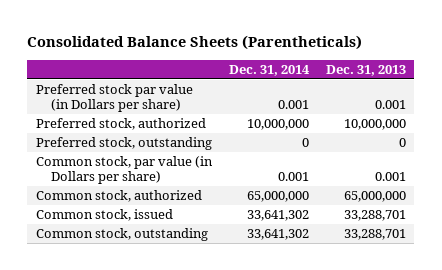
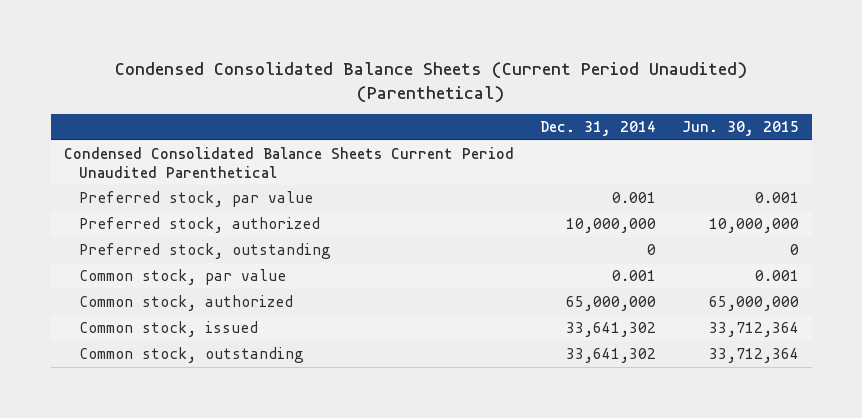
- Consolidated Balance Sheets (Parentheticals)
+ Condensed Consolidated Balance Sheets (Current Period Unaudited) (Parenthetical)
- | Dec. 31, 2014 | Dec. 31, 2013
+ | Dec. 31, 2014 | Jun. 30, 2015
- Preferred stock par value (in Dollars per share) | 0.001 | 0.001
+ Condensed Consolidated Balance Sheets Current Period Unaudited Parenthetical
+ Preferred stock, par value | 0.001 | 0.001
- Common stock, par value (in Dollars per share) | 0.001 | 0.001
+ Common stock, par value | 0.001 | 0.001

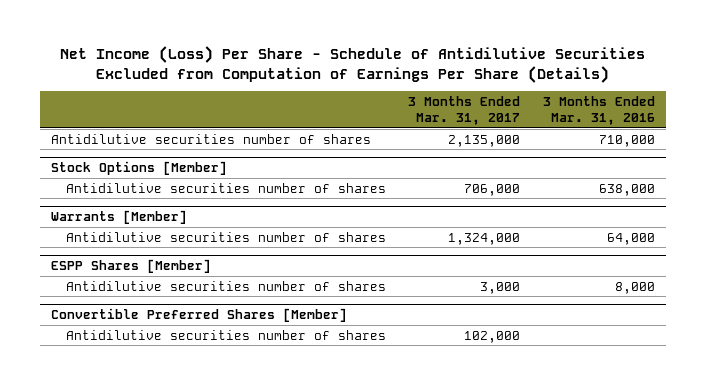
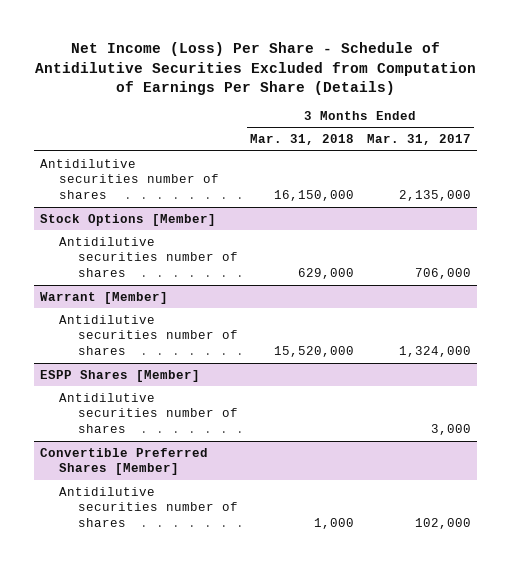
- | 3 Months Ended Mar. 31, 2017 | 3 Months Ended Mar. 31, 2016
+ | 3 Months Ended Mar. 31, 2018 | 3 Months Ended Mar. 31, 2017
- Warrants [Member]
+ Warrant [Member]

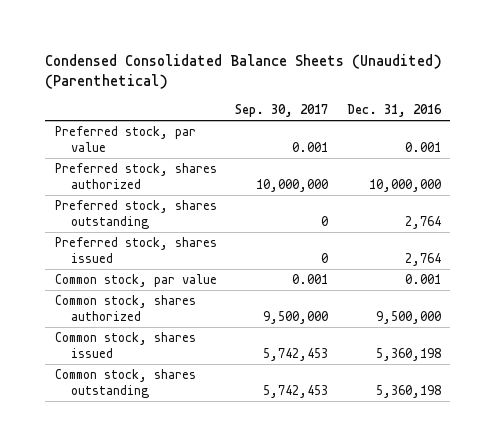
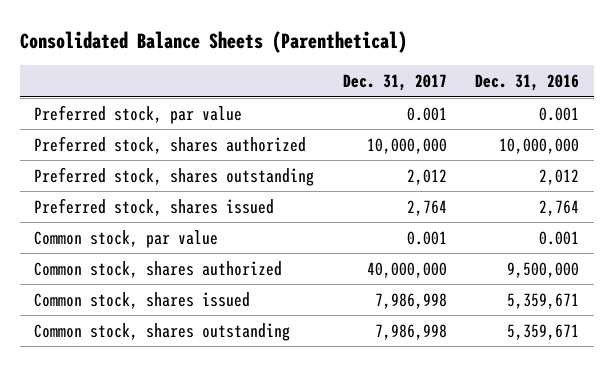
- Condensed Consolidated Balance Sheets (Unaudited) (Parenthetical)
+ Consolidated Balance Sheets (Parenthetical)
- | Sep. 30, 2017 | Dec. 31, 2016
+ | Dec. 31, 2017 | Dec. 31, 2016
- Preferred stock, shares outstanding | 0 | 2,764
+ Preferred stock, shares outstanding | 2,012 | 2,012
- Common stock, shares issued | 5,742,453 | 5,360,198
- Common stock, shares outstanding | 5,742,453 | 5,360,198
+ Common stock, shares issued | 7,986,998 | 5,359,671
+ Common stock, shares outstanding | 7,986,998 | 5,359,671

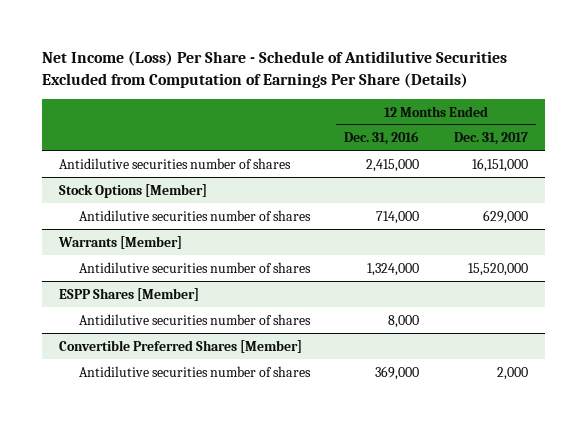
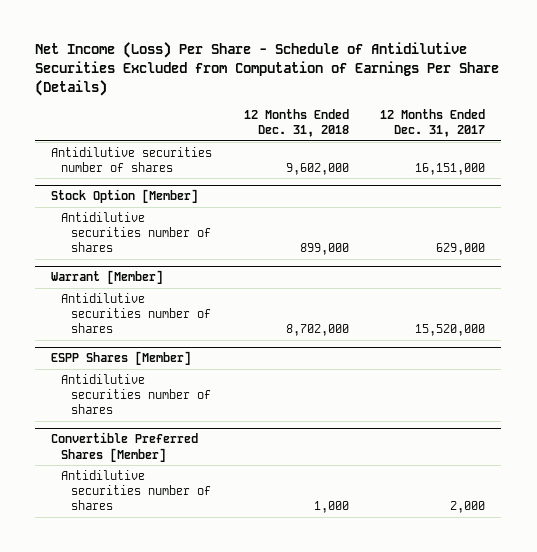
- | 12 Months Ended Dec. 31, 2016 | 12 Months Ended Dec. 31, 2017
+ | 12 Months Ended Dec. 31, 2018 | 12 Months Ended Dec. 31, 2017
- Stock Options [Member]
+ Stock Option [Member]
- Warrants [Member]
+ Warrant [Member]

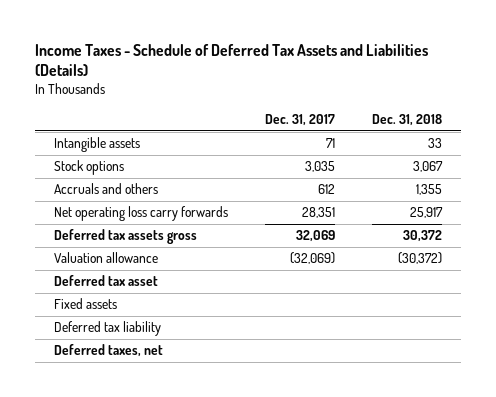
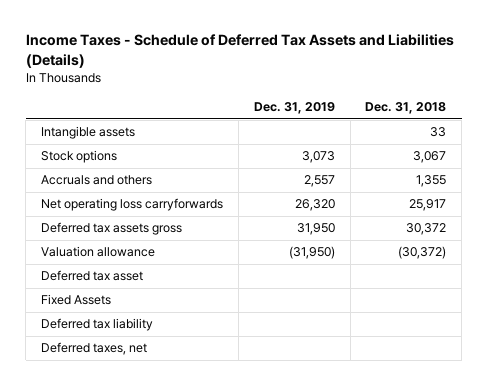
- | Dec. 31, 2017 | Dec. 31, 2018
+ | Dec. 31, 2019 | Dec. 31, 2018
- Net operating loss carry forwards | 28,351 | 25,917
+ Net operating loss carryforwards | 26,320 | 25,917
- Fixed assets
+ Fixed Assets

